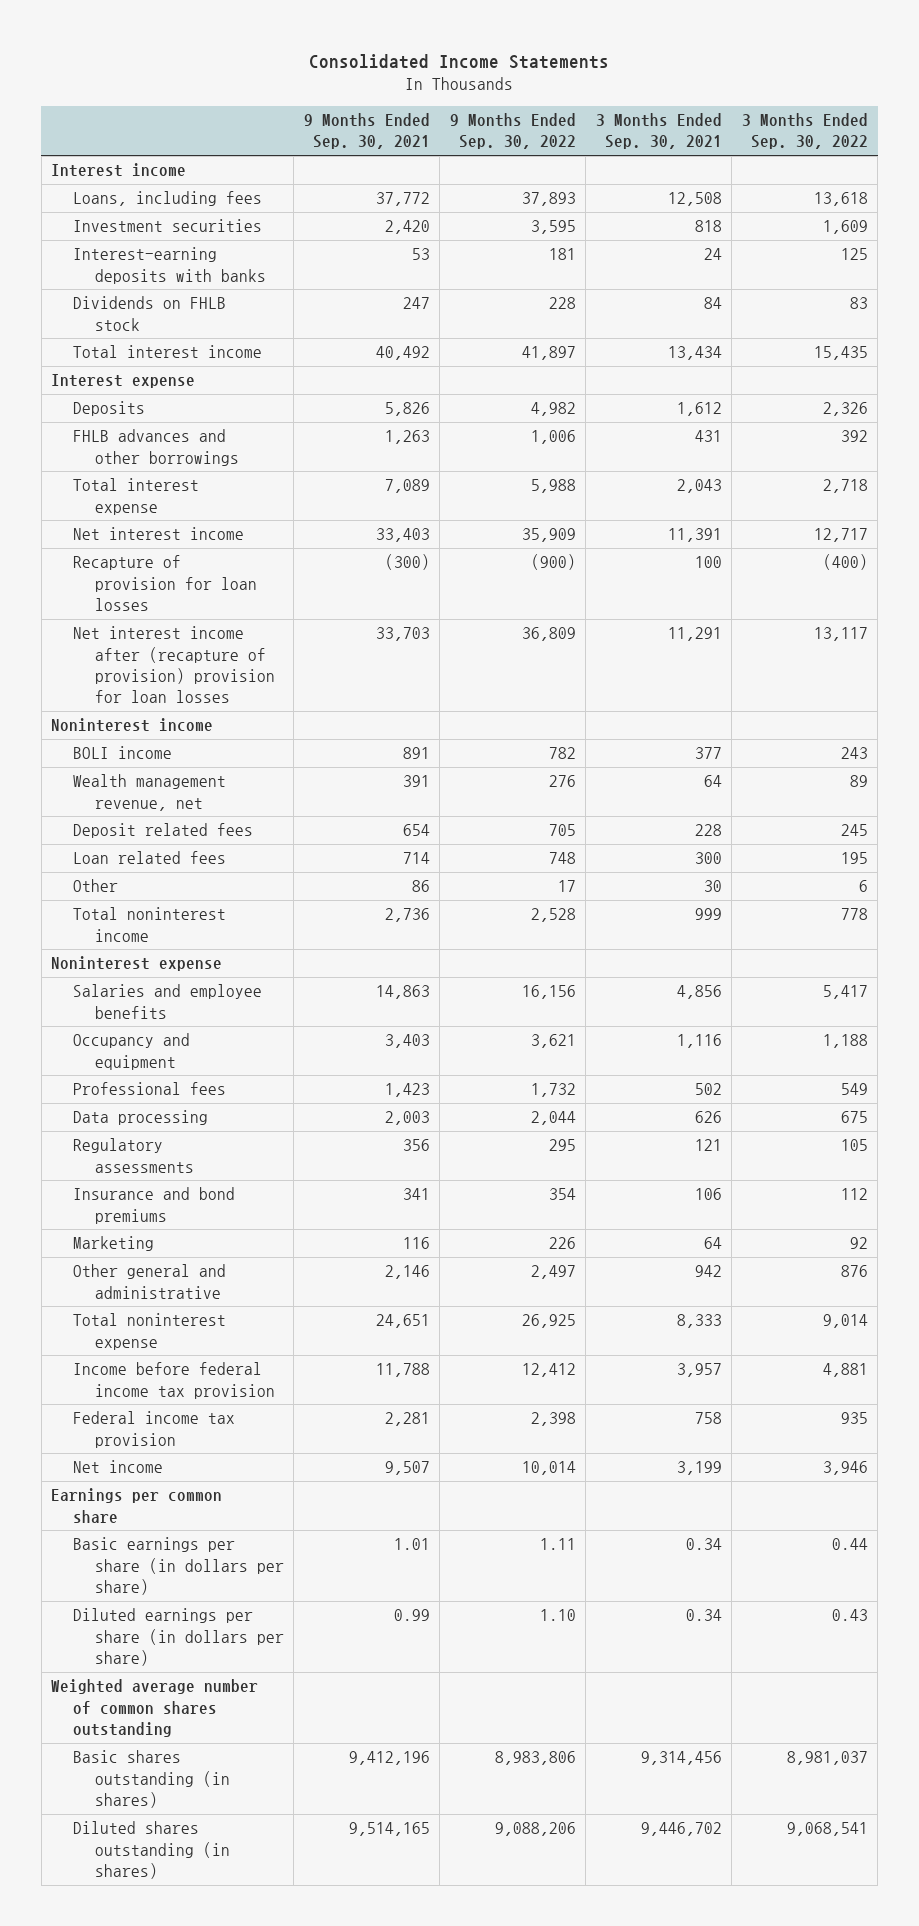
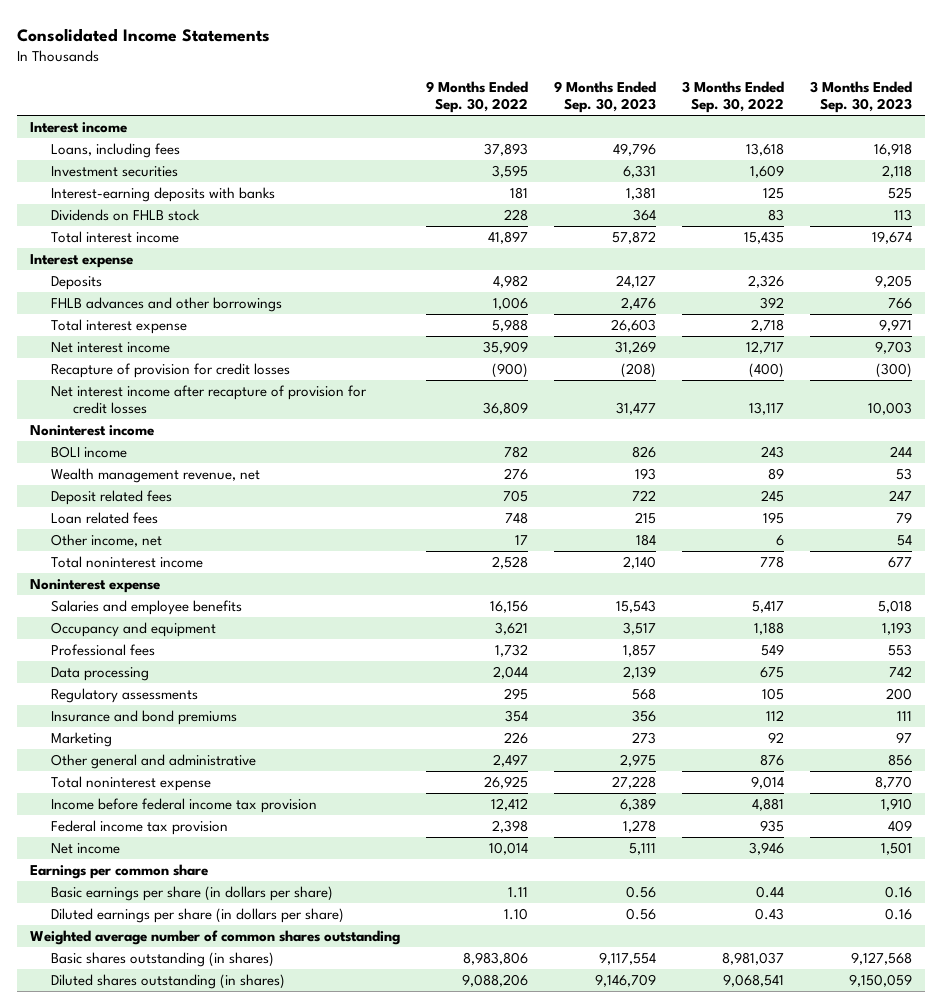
- | 9 Months Ended Sep. 30, 2021 | 9 Months Ended Sep. 30, 2022 | 3 Months Ended Sep. 30, 2021 | 3 Months Ended Sep. 30, 2022
+ | 9 Months Ended Sep. 30, 2022 | 9 Months Ended Sep. 30, 2023 | 3 Months Ended Sep. 30, 2022 | 3 Months Ended Sep. 30, 2023
- Recapture of provision for loan losses | (300) | (900) | 100 | (400)
- Net interest income after (recapture of provision) provision for loan losses | 33,703 | 36,809 | 11,291 | 13,117
+ Recapture of provision for credit losses | (900) | (208) | (400) | (300)
+ Net interest income after recapture of provision for credit losses | 36,809 | 31,477 | 13,117 | 10,003
- Other | 86 | 17 | 30 | 6
+ Other income, net | 17 | 184 | 6 | 54

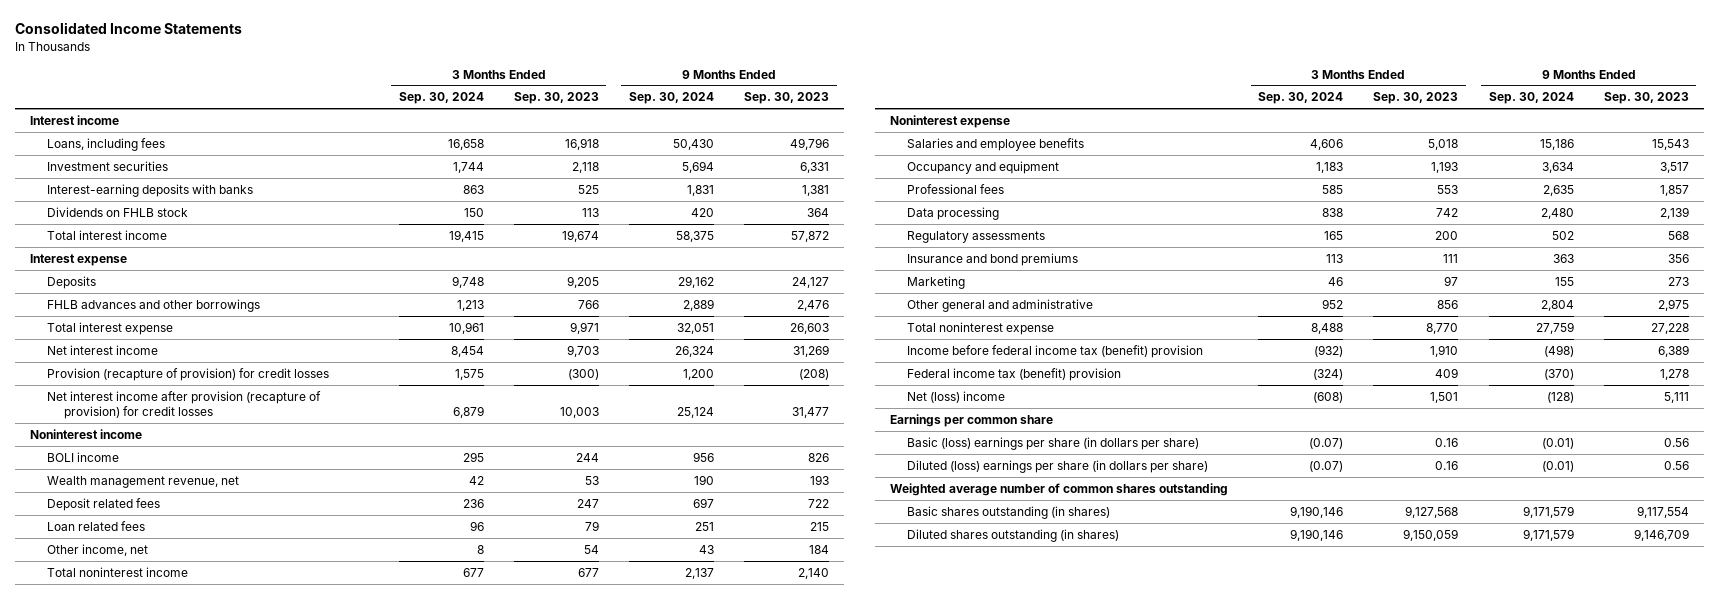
- | 9 Months Ended Sep. 30, 2022 | 9 Months Ended Sep. 30, 2023 | 3 Months Ended Sep. 30, 2022 | 3 Months Ended Sep. 30, 2023
+ | 3 Months Ended Sep. 30, 2024 | 3 Months Ended Sep. 30, 2023 | 9 Months Ended Sep. 30, 2024 | 9 Months Ended Sep. 30, 2023
- Recapture of provision for credit losses | (900) | (208) | (400) | (300)
- Net interest income after recapture of provision for credit losses | 36,809 | 31,477 | 13,117 | 10,003
+ Provision (recapture of provision) for credit losses | 1,575 | (300) | 1,200 | (208)
+ Net interest income after provision (recapture of provision) for credit losses | 6,879 | 10,003 | 25,124 | 31,477
- Income before federal income tax provision | 12,412 | 6,389 | 4,881 | 1,910
- Federal income tax provision | 2,398 | 1,278 | 935 | 409
- Net income | 10,014 | 5,111 | 3,946 | 1,501
+ Income before federal income tax (benefit) provision | (932) | 1,910 | (498) | 6,389
+ Federal income tax (benefit) provision | (324) | 409 | (370) | 1,278
+ Net (loss) income | (608) | 1,501 | (128) | 5,111
- Basic earnings per share (in dollars per share) | 1.11 | 0.56 | 0.44 | 0.16
- Diluted earnings per share (in dollars per share) | 1.10 | 0.56 | 0.43 | 0.16
+ Basic (loss) earnings per share (in dollars per share) | (0.07) | 0.16 | (0.01) | 0.56
+ Diluted (loss) earnings per share (in dollars per share) | (0.07) | 0.16 | (0.01) | 0.56

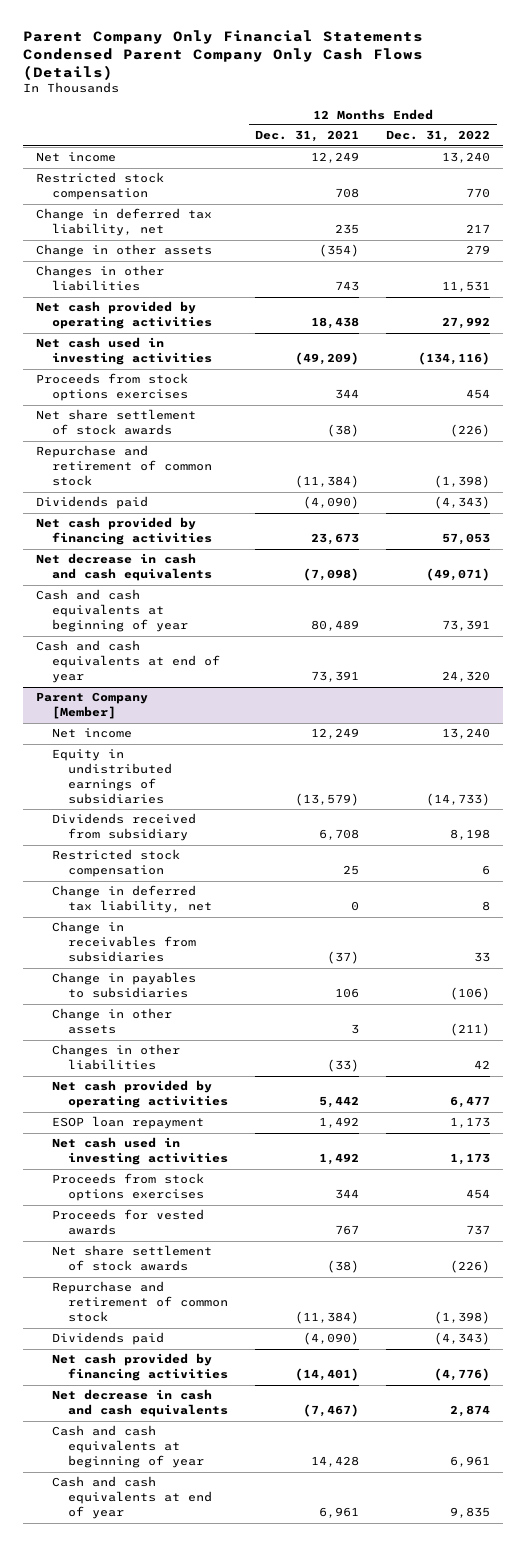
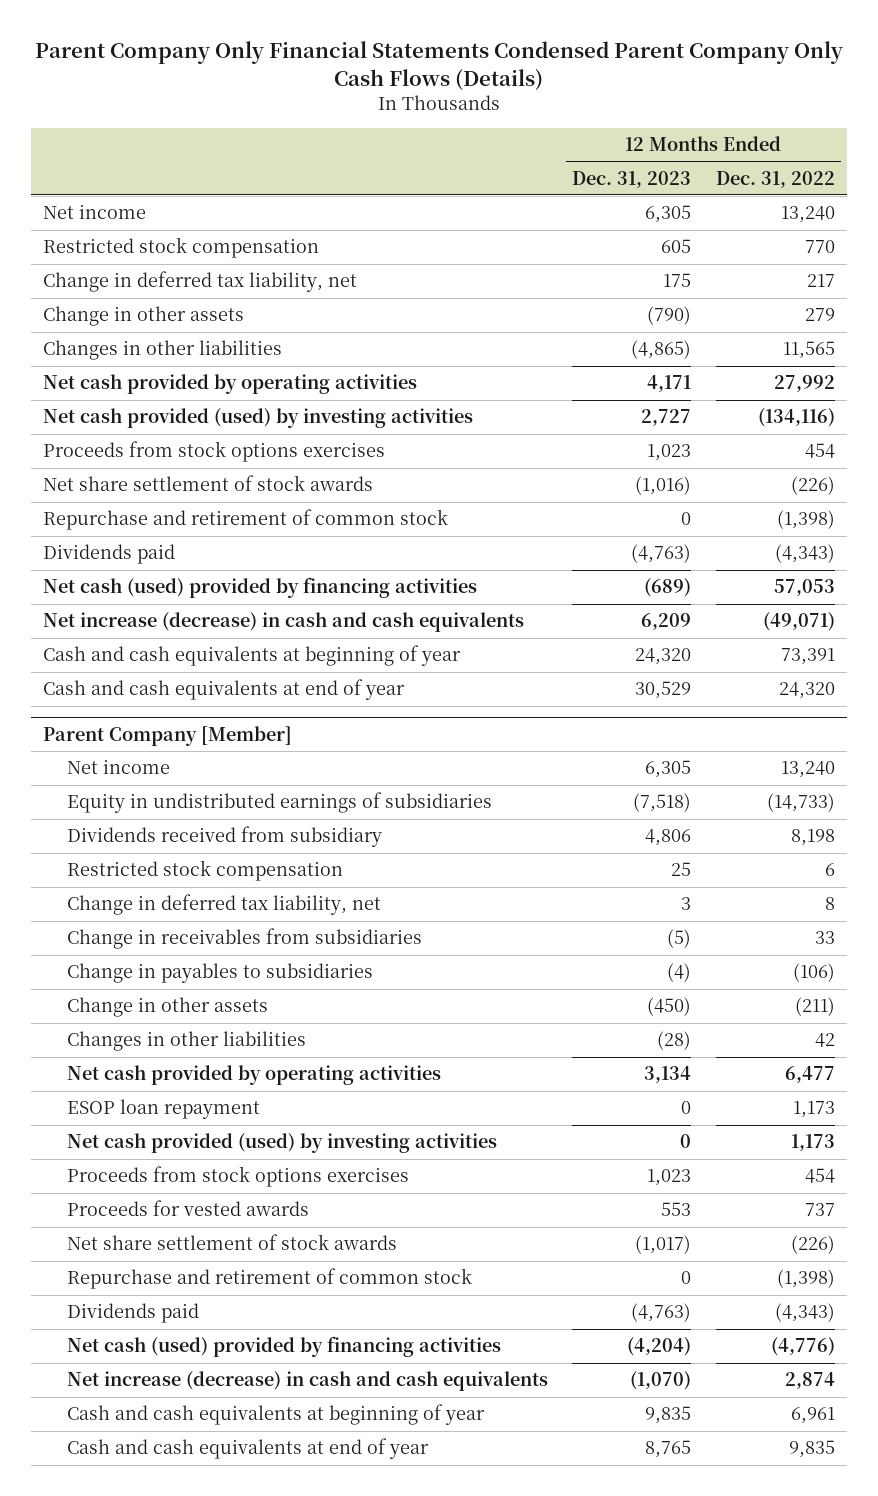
- | 12 Months Ended Dec. 31, 2021 | 12 Months Ended Dec. 31, 2022
+ | 12 Months Ended Dec. 31, 2023 | 12 Months Ended Dec. 31, 2022
- Changes in other liabilities | 743 | 11,531
+ Changes in other liabilities | (4,865) | 11,565
- Net cash used in investing activities | (49,209) | (134,116)
+ Net cash provided (used) by investing activities | 2,727 | (134,116)
- Net cash provided by financing activities | 23,673 | 57,053
- Net decrease in cash and cash equivalents | (7,098) | (49,071)
+ Net cash (used) provided by financing activities | (689) | 57,053
+ Net increase (decrease) in cash and cash equivalents | 6,209 | (49,071)
@ Parent Company [Member]
- Net cash used in investing activities | 1,492 | 1,173
+ Net cash provided (used) by investing activities | 0 | 1,173
- Net cash provided by financing activities | (14,401) | (4,776)
- Net decrease in cash and cash equivalents | (7,467) | 2,874
+ Net cash (used) provided by financing activities | (4,204) | (4,776)
+ Net increase (decrease) in cash and cash equivalents | (1,070) | 2,874

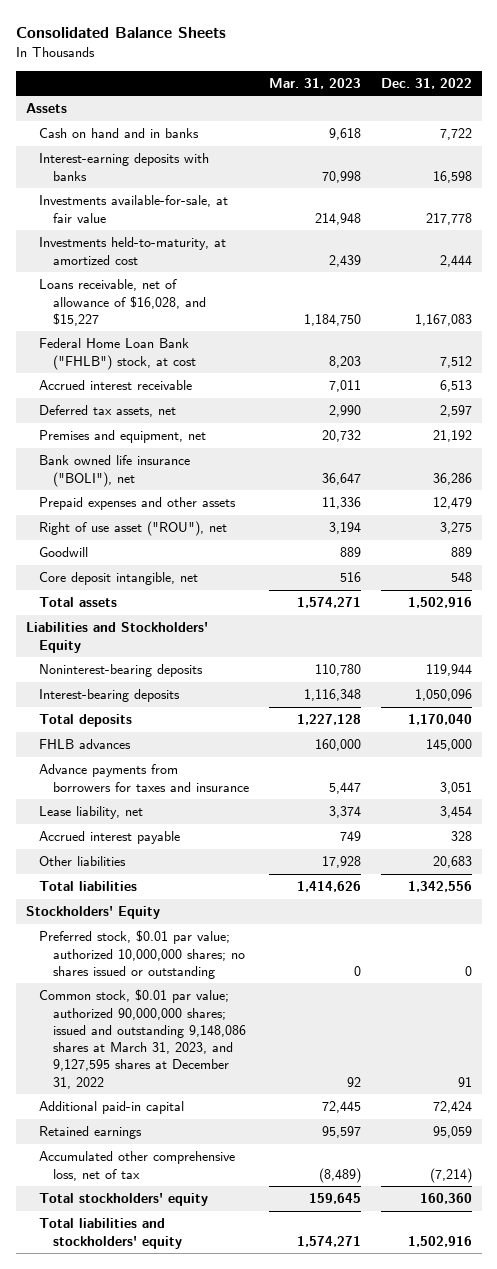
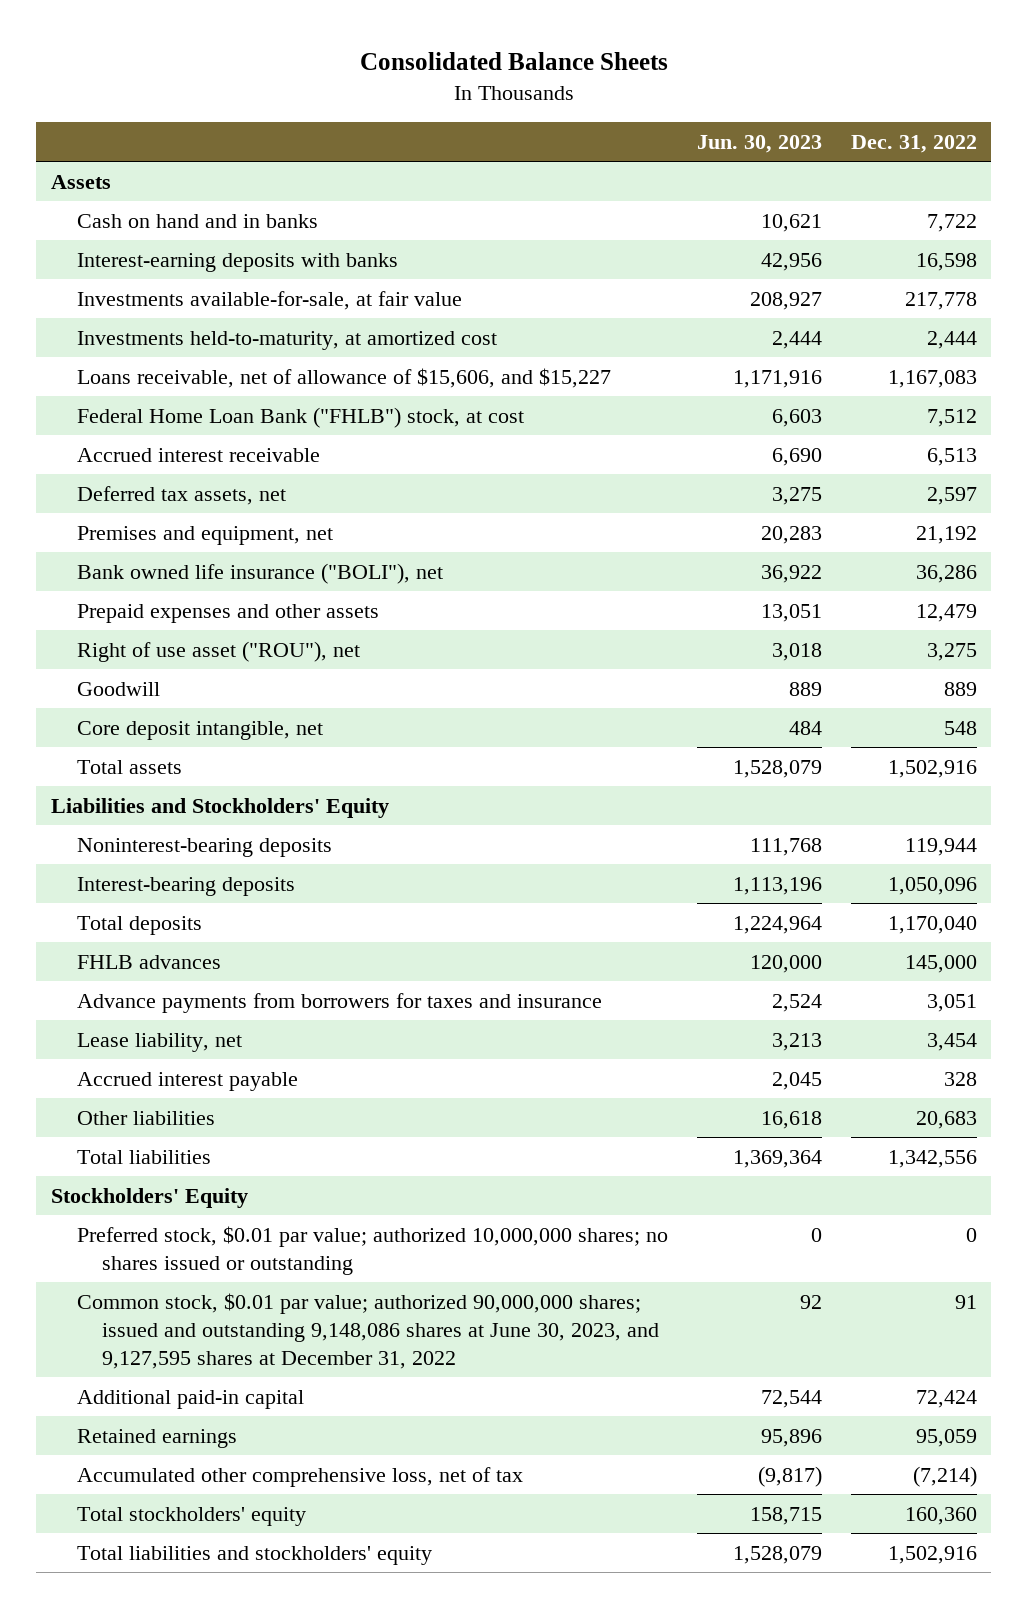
- | Mar. 31, 2023 | Dec. 31, 2022
+ | Jun. 30, 2023 | Dec. 31, 2022
- Loans receivable, net of allowance of $16,028, and $15,227 | 1,184,750 | 1,167,083
+ Loans receivable, net of allowance of $15,606, and $15,227 | 1,171,916 | 1,167,083
- Common stock, $0.01 par value; authorized 90,000,000 shares; issued and outstanding 9,148,086 shares at March 31, 2023, and 9,127,595 shares at December 31, 2022 | 92 | 91
+ Common stock, $0.01 par value; authorized 90,000,000 shares; issued and outstanding 9,148,086 shares at June 30, 2023, and 9,127,595 shares at December 31, 2022 | 92 | 91

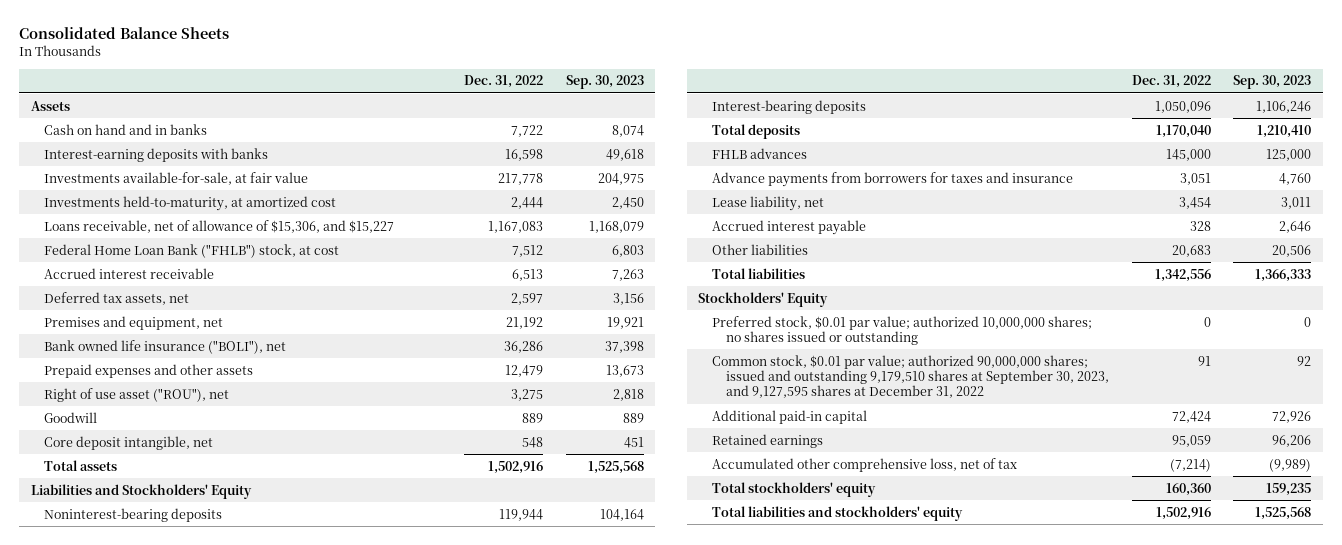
- | Jun. 30, 2023 | Dec. 31, 2022
+ | Dec. 31, 2022 | Sep. 30, 2023
- Loans receivable, net of allowance of $15,606, and $15,227 | 1,171,916 | 1,167,083
+ Loans receivable, net of allowance of $15,306, and $15,227 | 1,167,083 | 1,168,079
- Common stock, $0.01 par value; authorized 90,000,000 shares; issued and outstanding 9,148,086 shares at June 30, 2023, and 9,127,595 shares at December 31, 2022 | 92 | 91
+ Common stock, $0.01 par value; authorized 90,000,000 shares; issued and outstanding 9,179,510 shares at September 30, 2023, and 9,127,595 shares at December 31, 2022 | 91 | 92

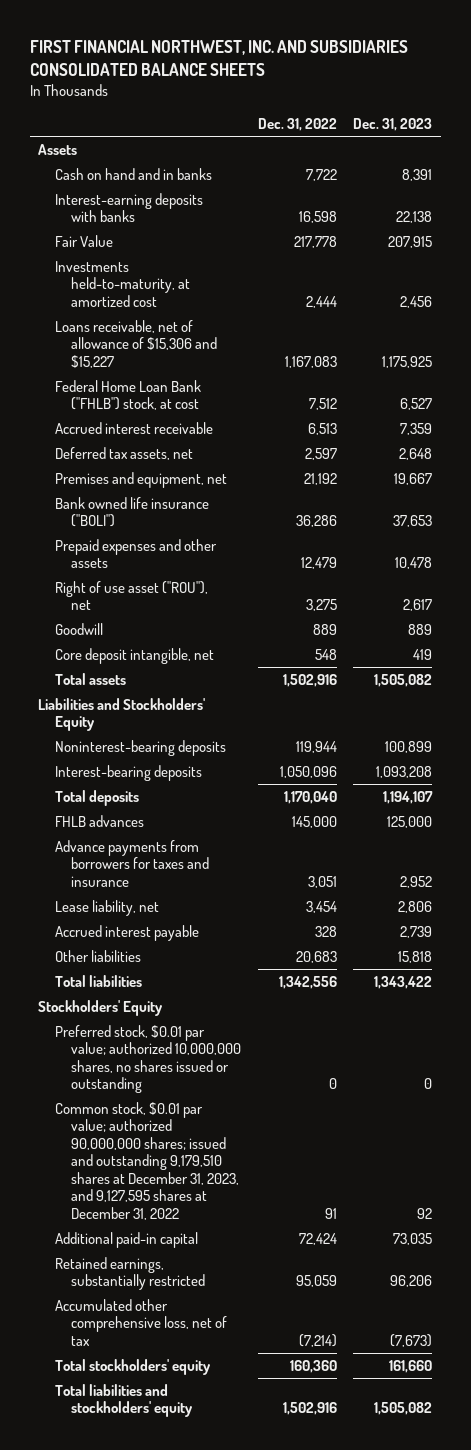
- Consolidated Balance Sheets
+ FIRST FINANCIAL NORTHWEST, INC. AND SUBSIDIARIES CONSOLIDATED BALANCE SHEETS
- | Dec. 31, 2022 | Sep. 30, 2023
+ | Dec. 31, 2022 | Dec. 31, 2023
- Investments available-for-sale, at fair value | 217,778 | 204,975
+ Fair Value | 217,778 | 207,915
- Loans receivable, net of allowance of $15,306, and $15,227 | 1,167,083 | 1,168,079
+ Loans receivable, net of allowance of $15,306 and $15,227 | 1,167,083 | 1,175,925
- Bank owned life insurance ("BOLI"), net | 36,286 | 37,398
+ Bank owned life insurance ("BOLI") | 36,286 | 37,653
- Preferred stock, $0.01 par value; authorized 10,000,000 shares; no shares issued or outstanding | 0 | 0
- Common stock, $0.01 par value; authorized 90,000,000 shares; issued and outstanding 9,179,510 shares at September 30, 2023, and 9,127,595 shares at December 31, 2022 | 91 | 92
+ Preferred stock, $0.01 par value; authorized 10,000,000 shares, no shares issued or outstanding | 0 | 0
+ Common stock, $0.01 par value; authorized 90,000,000 shares; issued and outstanding 9,179,510 shares at December 31, 2023, and 9,127,595 shares at December 31, 2022 | 91 | 92
- Retained earnings | 95,059 | 96,206
+ Retained earnings, substantially restricted | 95,059 | 96,206

